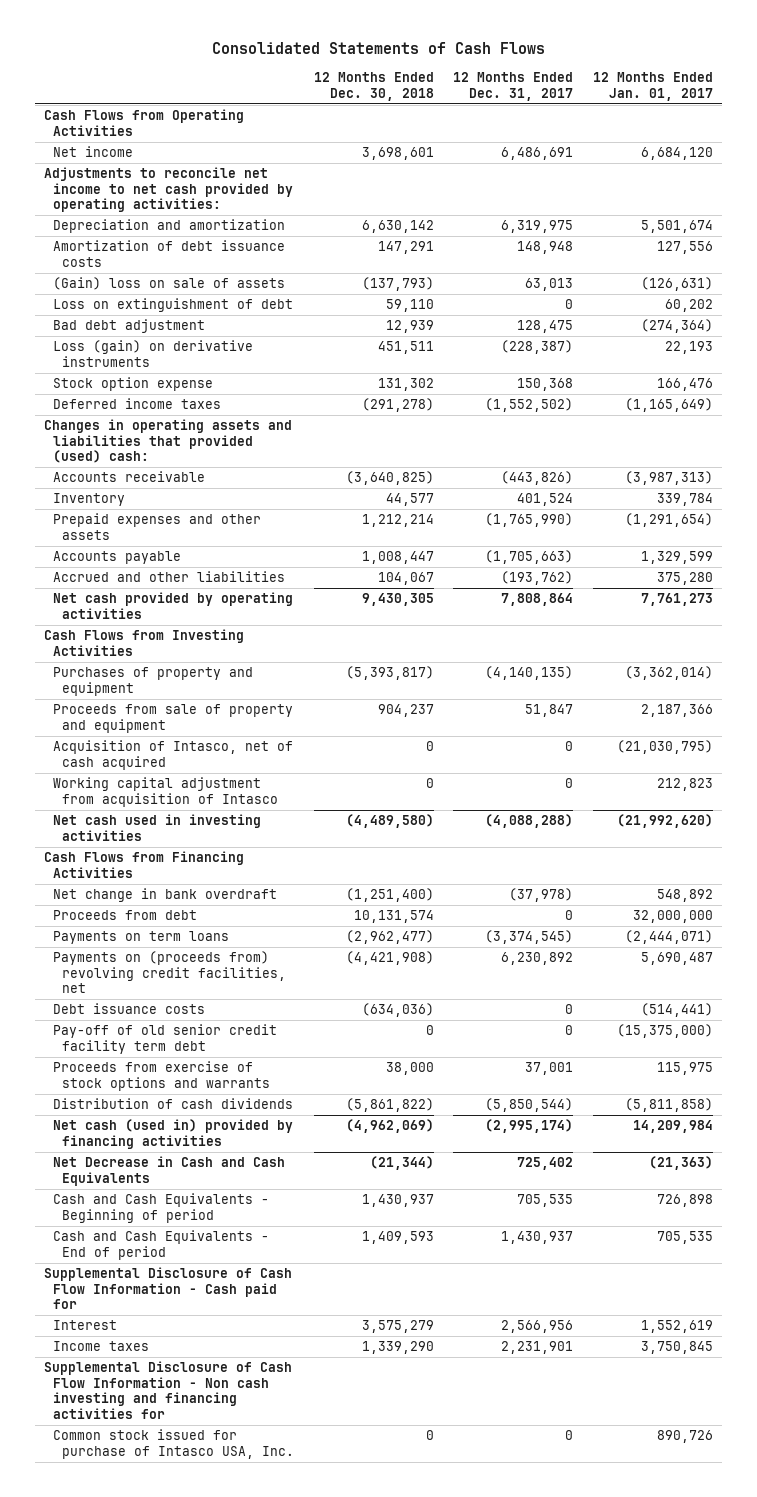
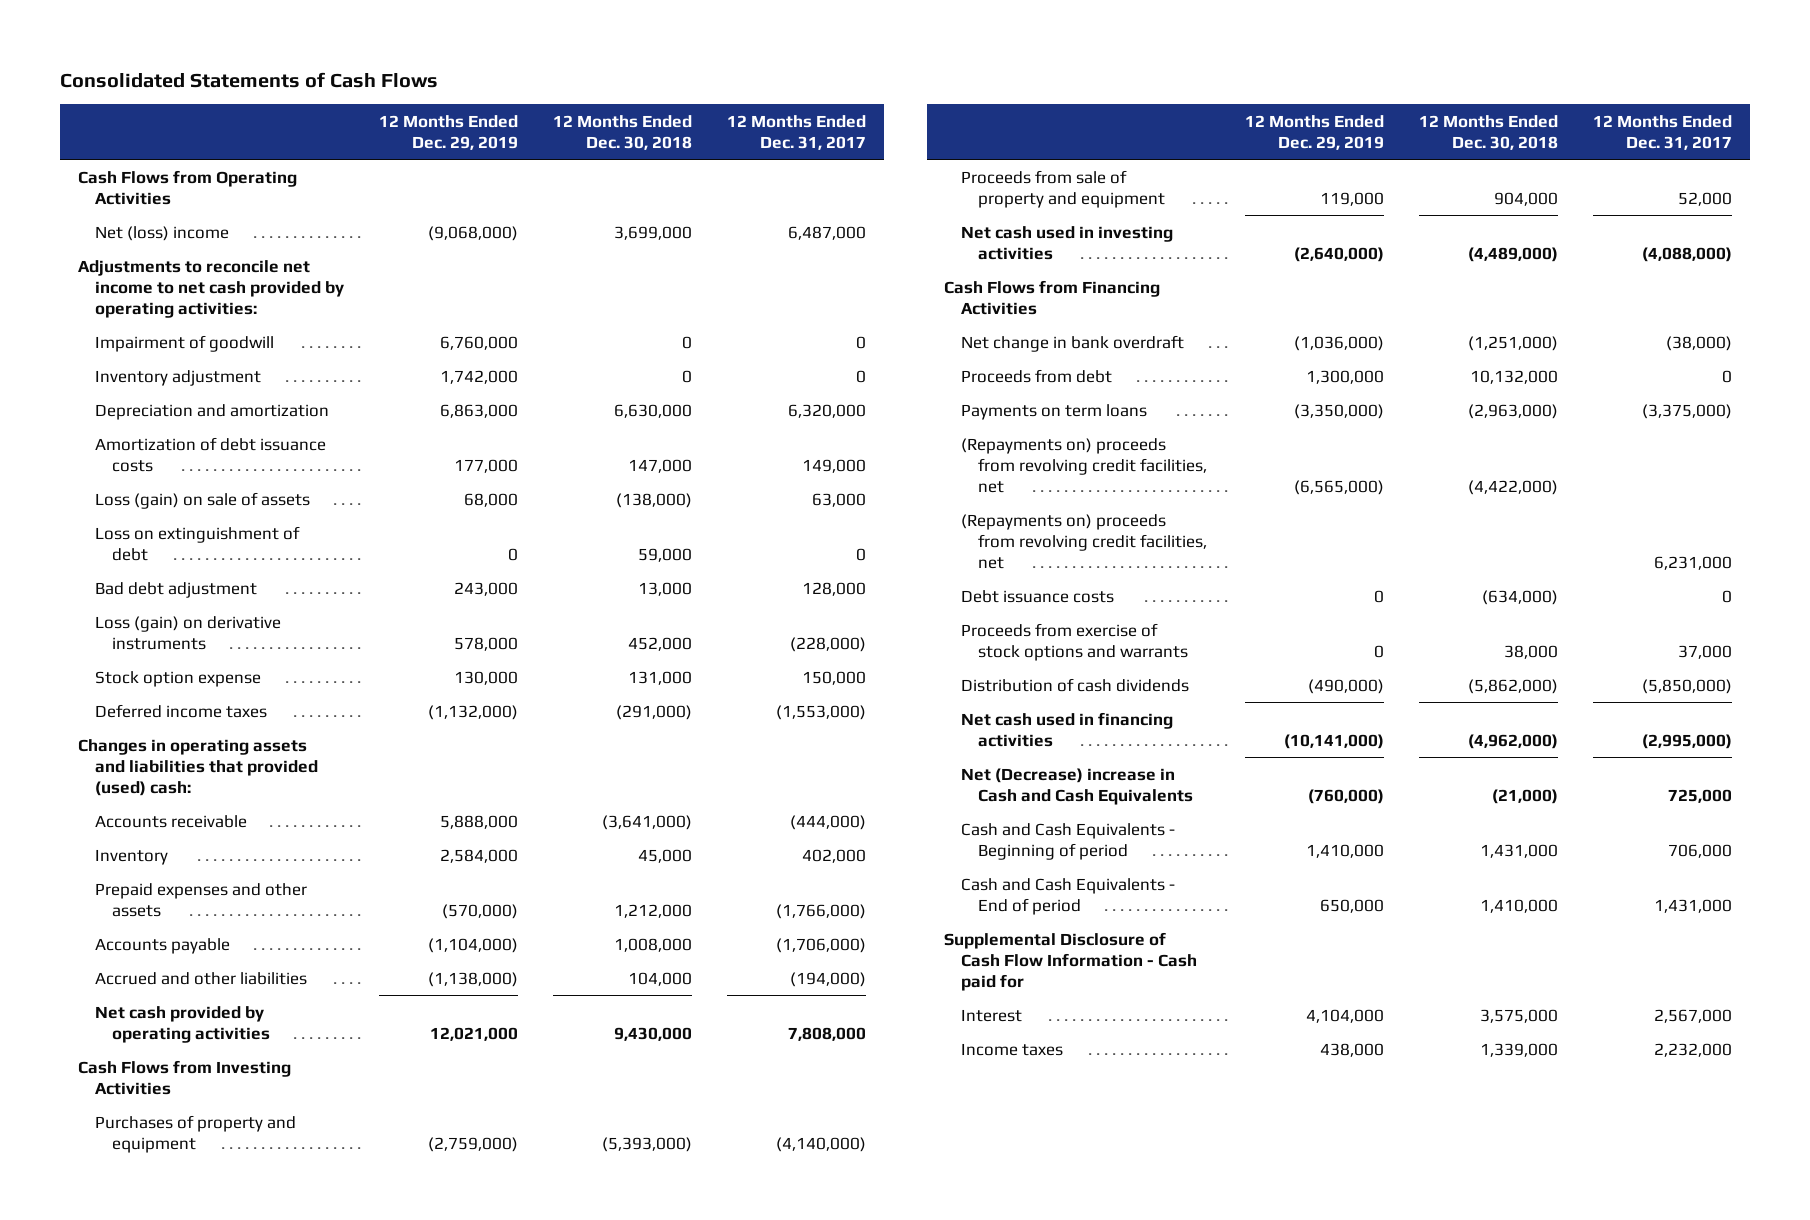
- | 12 Months Ended Dec. 30, 2018 | 12 Months Ended Dec. 31, 2017 | 12 Months Ended Jan. 01, 2017
+ | 12 Months Ended Dec. 29, 2019 | 12 Months Ended Dec. 30, 2018 | 12 Months Ended Dec. 31, 2017
- Net income | 3,698,601 | 6,486,691 | 6,684,120
+ Net (loss) income | (9,068,000) | 3,699,000 | 6,487,000
- Depreciation and amortization | 6,630,142 | 6,319,975 | 5,501,674
- Amortization of debt issuance costs | 147,291 | 148,948 | 127,556
- (Gain) loss on sale of assets | (137,793) | 63,013 | (126,631)
- Loss on extinguishment of debt | 59,110 | 0 | 60,202
- Bad debt adjustment | 12,939 | 128,475 | (274,364)
- Loss (gain) on derivative instruments | 451,511 | (228,387) | 22,193
- Stock option expense | 131,302 | 150,368 | 166,476
- Deferred income taxes | (291,278) | (1,552,502) | (1,165,649)
+ Impairment of goodwill | 6,760,000 | 0 | 0
+ Inventory adjustment | 1,742,000 | 0 | 0
+ Depreciation and amortization | 6,863,000 | 6,630,000 | 6,320,000
+ Amortization of debt issuance costs | 177,000 | 147,000 | 149,000
+ Loss (gain) on sale of assets | 68,000 | (138,000) | 63,000
+ Loss on extinguishment of debt | 0 | 59,000 | 0
+ Bad debt adjustment | 243,000 | 13,000 | 128,000
+ Loss (gain) on derivative instruments | 578,000 | 452,000 | (228,000)
+ Stock option expense | 130,000 | 131,000 | 150,000
+ Deferred income taxes | (1,132,000) | (291,000) | (1,553,000)
- Accounts receivable | (3,640,825) | (443,826) | (3,987,313)
- Inventory | 44,577 | 401,524 | 339,784
- Prepaid expenses and other assets | 1,212,214 | (1,765,990) | (1,291,654)
- Accounts payable | 1,008,447 | (1,705,663) | 1,329,599
- Accrued and other liabilities | 104,067 | (193,762) | 375,280
- Net cash provided by operating activities | 9,430,305 | 7,808,864 | 7,761,273
+ Accounts receivable | 5,888,000 | (3,641,000) | (444,000)
+ Inventory | 2,584,000 | 45,000 | 402,000
+ Prepaid expenses and other assets | (570,000) | 1,212,000 | (1,766,000)
+ Accounts payable | (1,104,000) | 1,008,000 | (1,706,000)
+ Accrued and other liabilities | (1,138,000) | 104,000 | (194,000)
+ Net cash provided by operating activities | 12,021,000 | 9,430,000 | 7,808,000
- Purchases of property and equipment | (5,393,817) | (4,140,135) | (3,362,014)
- Proceeds from sale of property and equipment | 904,237 | 51,847 | 2,187,366
- Acquisition of Intasco, net of cash acquired | 0 | 0 | (21,030,795)
- Working capital adjustment from acquisition of Intasco | 0 | 0 | 212,823
- Net cash used in investing activities | (4,489,580) | (4,088,288) | (21,992,620)
+ Purchases of property and equipment | (2,759,000) | (5,393,000) | (4,140,000)
+ Proceeds from sale of property and equipment | 119,000 | 904,000 | 52,000
+ Net cash used in investing activities | (2,640,000) | (4,489,000) | (4,088,000)
- Net change in bank overdraft | (1,251,400) | (37,978) | 548,892
- Proceeds from debt | 10,131,574 | 0 | 32,000,000
- Payments on term loans | (2,962,477) | (3,374,545) | (2,444,071)
- Payments on (proceeds from) revolving credit facilities, net | (4,421,908) | 6,230,892 | 5,690,487
- Debt issuance costs | (634,036) | 0 | (514,441)
- Pay-off of old senior credit facility term debt | 0 | 0 | (15,375,000)
- Proceeds from exercise of stock options and warrants | 38,000 | 37,001 | 115,975
- Distribution of cash dividends | (5,861,822) | (5,850,544) | (5,811,858)
- Net cash (used in) provided by financing activities | (4,962,069) | (2,995,174) | 14,209,984
- Net Decrease in Cash and Cash Equivalents | (21,344) | 725,402 | (21,363)
- Cash and Cash Equivalents - Beginning of period | 1,430,937 | 705,535 | 726,898
- Cash and Cash Equivalents - End of period | 1,409,593 | 1,430,937 | 705,535
+ Net change in bank overdraft | (1,036,000) | (1,251,000) | (38,000)
+ Proceeds from debt | 1,300,000 | 10,132,000 | 0
+ Payments on term loans | (3,350,000) | (2,963,000) | (3,375,000)
+ (Repayments on) proceeds from revolving credit facilities, net | (6,565,000) | (4,422,000) |
+ (Repayments on) proceeds from revolving credit facilities, net | | | 6,231,000
+ Debt issuance costs | 0 | (634,000) | 0
+ Proceeds from exercise of stock options and warrants | 0 | 38,000 | 37,000
+ Distribution of cash dividends | (490,000) | (5,862,000) | (5,850,000)
+ Net cash used in financing activities | (10,141,000) | (4,962,000) | (2,995,000)
+ Net (Decrease) increase in Cash and Cash Equivalents | (760,000) | (21,000) | 725,000
+ Cash and Cash Equivalents - Beginning of period | 1,410,000 | 1,431,000 | 706,000
+ Cash and Cash Equivalents - End of period | 650,000 | 1,410,000 | 1,431,000
- Interest | 3,575,279 | 2,566,956 | 1,552,619
- Income taxes | 1,339,290 | 2,231,901 | 3,750,845
- Supplemental Disclosure of Cash Flow Information - Non cash investing and financing activities for
- Common stock issued for purchase of Intasco USA, Inc. | 0 | 0 | 890,726
+ Interest | 4,104,000 | 3,575,000 | 2,567,000
+ Income taxes | 438,000 | 1,339,000 | 2,232,000

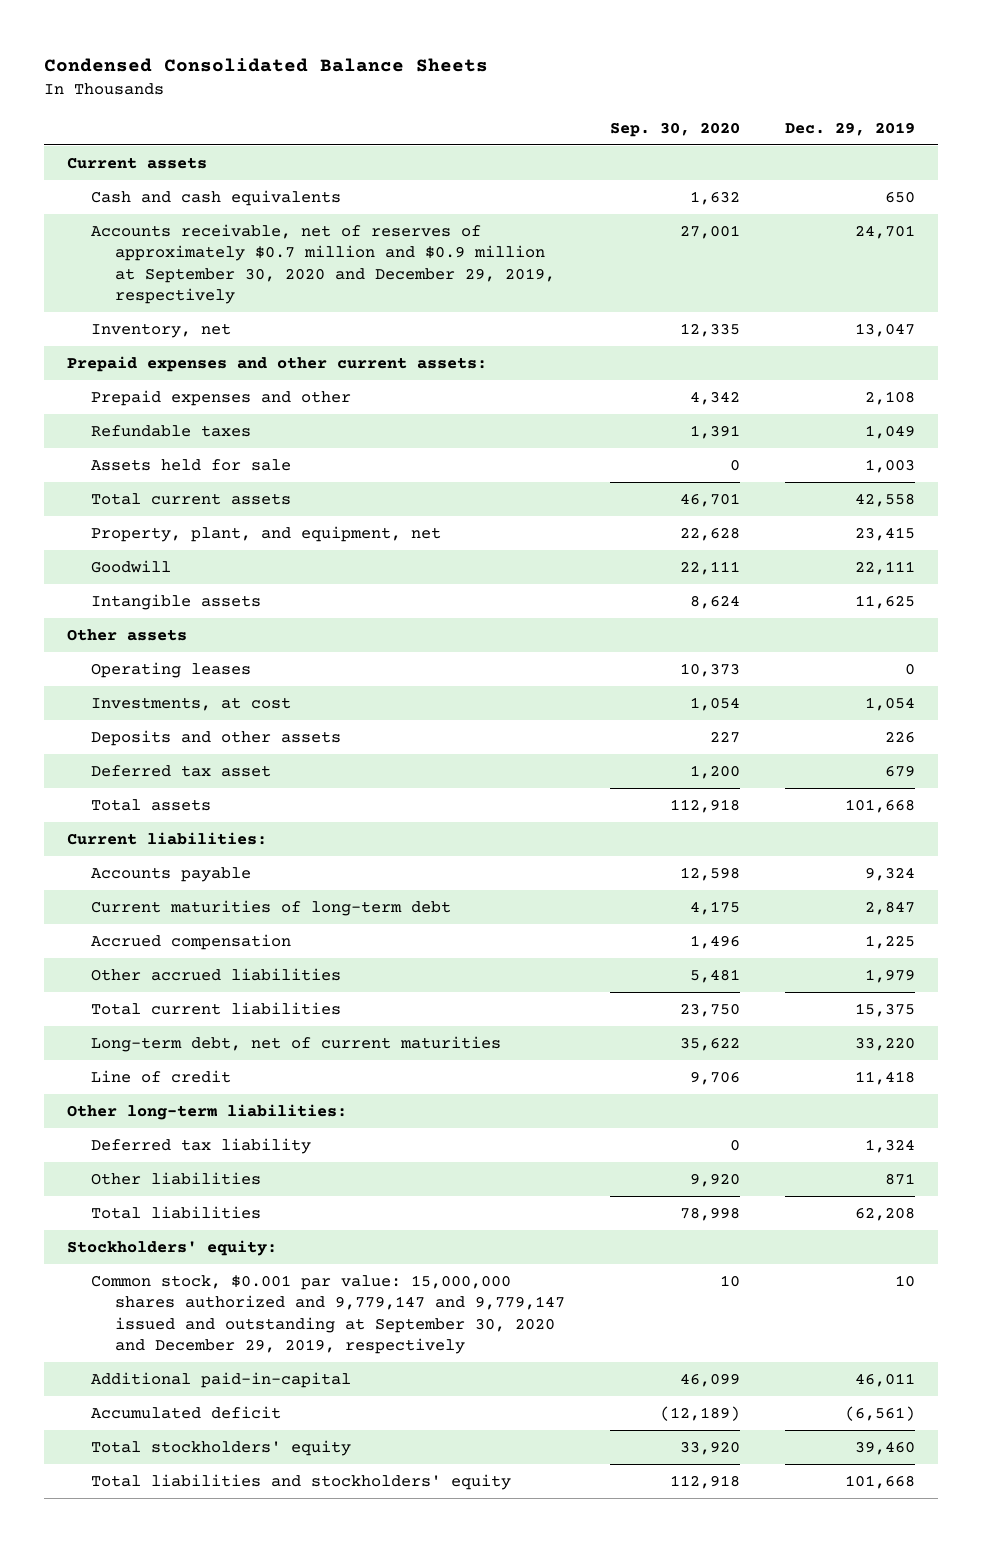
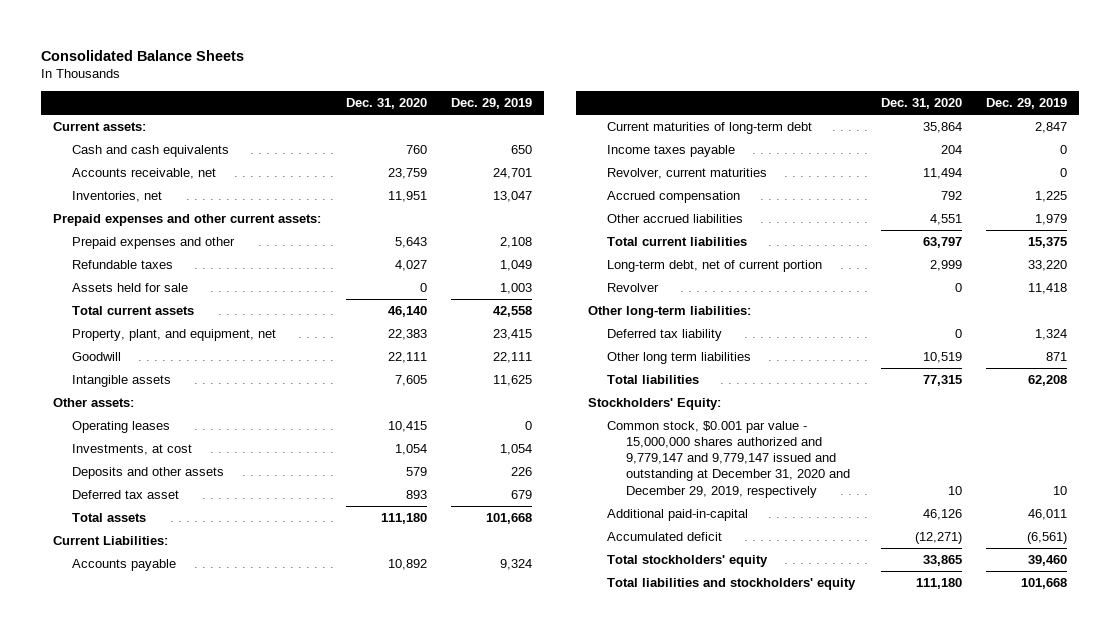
- Condensed Consolidated Balance Sheets
+ Consolidated Balance Sheets
- | Sep. 30, 2020 | Dec. 29, 2019
+ | Dec. 31, 2020 | Dec. 29, 2019
- Current assets
+ Current assets:
- Accounts receivable, net of reserves of approximately $0.7 million and $0.9 million at September 30, 2020 and December 29, 2019, respectively | 27,001 | 24,701
- Inventory, net | 12,335 | 13,047
+ Accounts receivable, net | 23,759 | 24,701
+ Inventories, net | 11,951 | 13,047
- Other assets
+ Other assets:
- Current liabilities:
+ Current Liabilities:
+ Income taxes payable | 204 | 0
+ Revolver, current maturities | 11,494 | 0
- Long-term debt, net of current maturities | 35,622 | 33,220
- Line of credit | 9,706 | 11,418
+ Long-term debt, net of current portion | 2,999 | 33,220
+ Revolver | 0 | 11,418
- Other liabilities | 9,920 | 871
+ Other long term liabilities | 10,519 | 871
- Stockholders' equity:
- Common stock, $0.001 par value: 15,000,000 shares authorized and 9,779,147 and 9,779,147 issued and outstanding at September 30, 2020 and December 29, 2019, respectively | 10 | 10
+ Stockholders' Equity:
+ Common stock, $0.001 par value - 15,000,000 shares authorized and 9,779,147 and 9,779,147 issued and outstanding at December 31, 2020 and December 29, 2019, respectively | 10 | 10

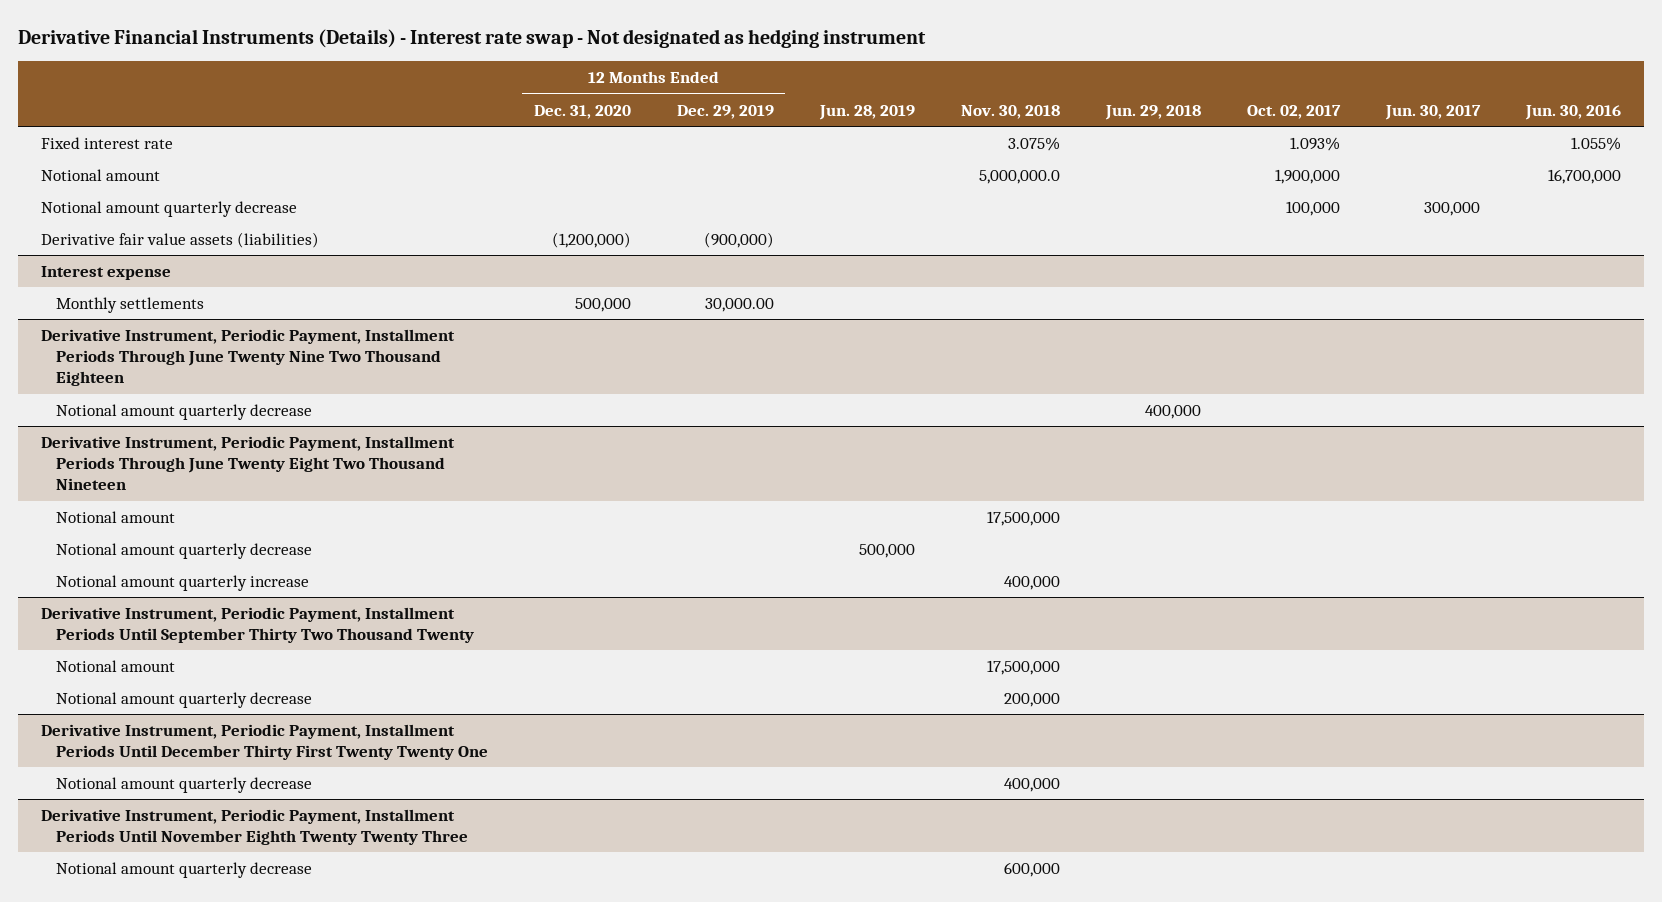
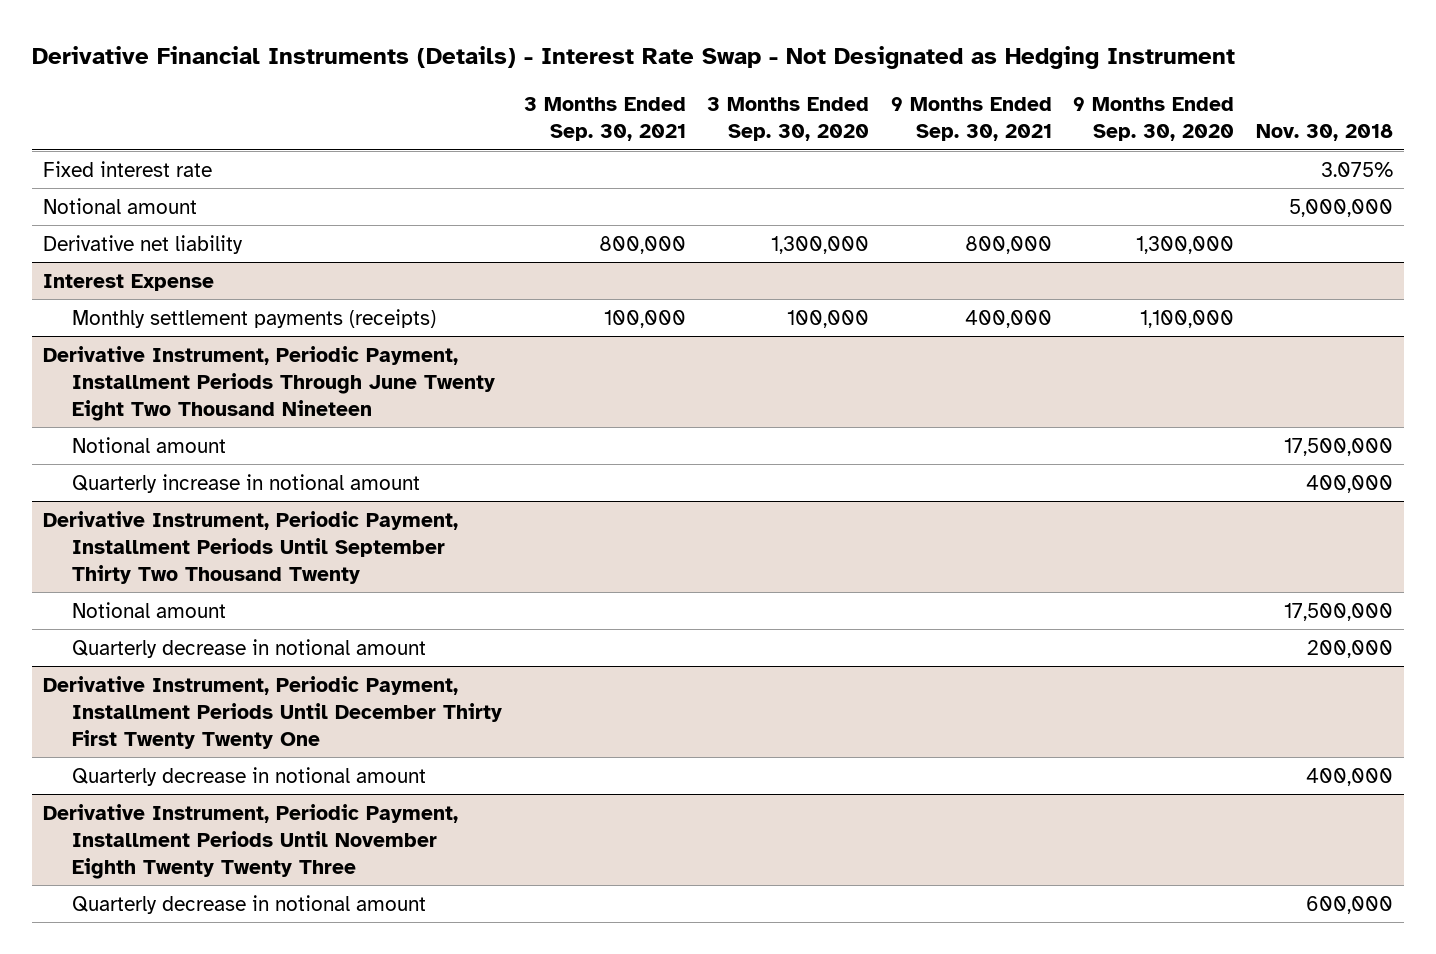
- Derivative Financial Instruments (Details) - Interest rate swap - Not designated as hedging instrument
+ Derivative Financial Instruments (Details) - Interest Rate Swap - Not Designated as Hedging Instrument
- | 12 Months Ended Dec. 31, 2020 | 12 Months Ended Dec. 29, 2019 | Jun. 28, 2019 | Nov. 30, 2018 | Jun. 29, 2018 | Oct. 02, 2017 | Jun. 30, 2017 | Jun. 30, 2016
+ | 3 Months Ended Sep. 30, 2021 | 3 Months Ended Sep. 30, 2020 | 9 Months Ended Sep. 30, 2021 | 9 Months Ended Sep. 30, 2020 | Nov. 30, 2018
- Notional amount | | | | 5,000,000.0 | | 1,900,000 | | 16,700,000
- Notional amount quarterly decrease | | | | | | 100,000 | 300,000 |
- Derivative fair value assets (liabilities) | (1,200,000) | (900,000) | | | | | |
- Interest expense
- Monthly settlements | 500,000 | 30,000.00 | | | | | |
- Derivative Instrument, Periodic Payment, Installment Periods Through June Twenty Nine Two Thousand Eighteen
- Notional amount quarterly decrease | | | | | 400,000 | | |
+ Notional amount | | | | | 5,000,000
+ Derivative net liability | 800,000 | 1,300,000 | 800,000 | 1,300,000 |
+ Interest Expense
+ Monthly settlement payments (receipts) | 100,000 | 100,000 | 400,000 | 1,100,000 |
@ Derivative Instrument, Periodic Payment, Installment Periods Through June Twenty Eight Two Thousand Nineteen
- Notional amount quarterly decrease | | | 500,000 | | | | |
- Notional amount quarterly increase | | | | 400,000 | | | |
+ Quarterly increase in notional amount | | | | | 400,000
@ Derivative Instrument, Periodic Payment, Installment Periods Until September Thirty Two Thousand Twenty
- Notional amount quarterly decrease | | | | 200,000 | | | |
+ Quarterly decrease in notional amount | | | | | 200,000
@ Derivative Instrument, Periodic Payment, Installment Periods Until December Thirty First Twenty Twenty One
- Notional amount quarterly decrease | | | | 400,000 | | | |
+ Quarterly decrease in notional amount | | | | | 400,000
@ Derivative Instrument, Periodic Payment, Installment Periods Until November Eighth Twenty Twenty Three
- Notional amount quarterly decrease | | | | 600,000 | | | |
+ Quarterly decrease in notional amount | | | | | 600,000

